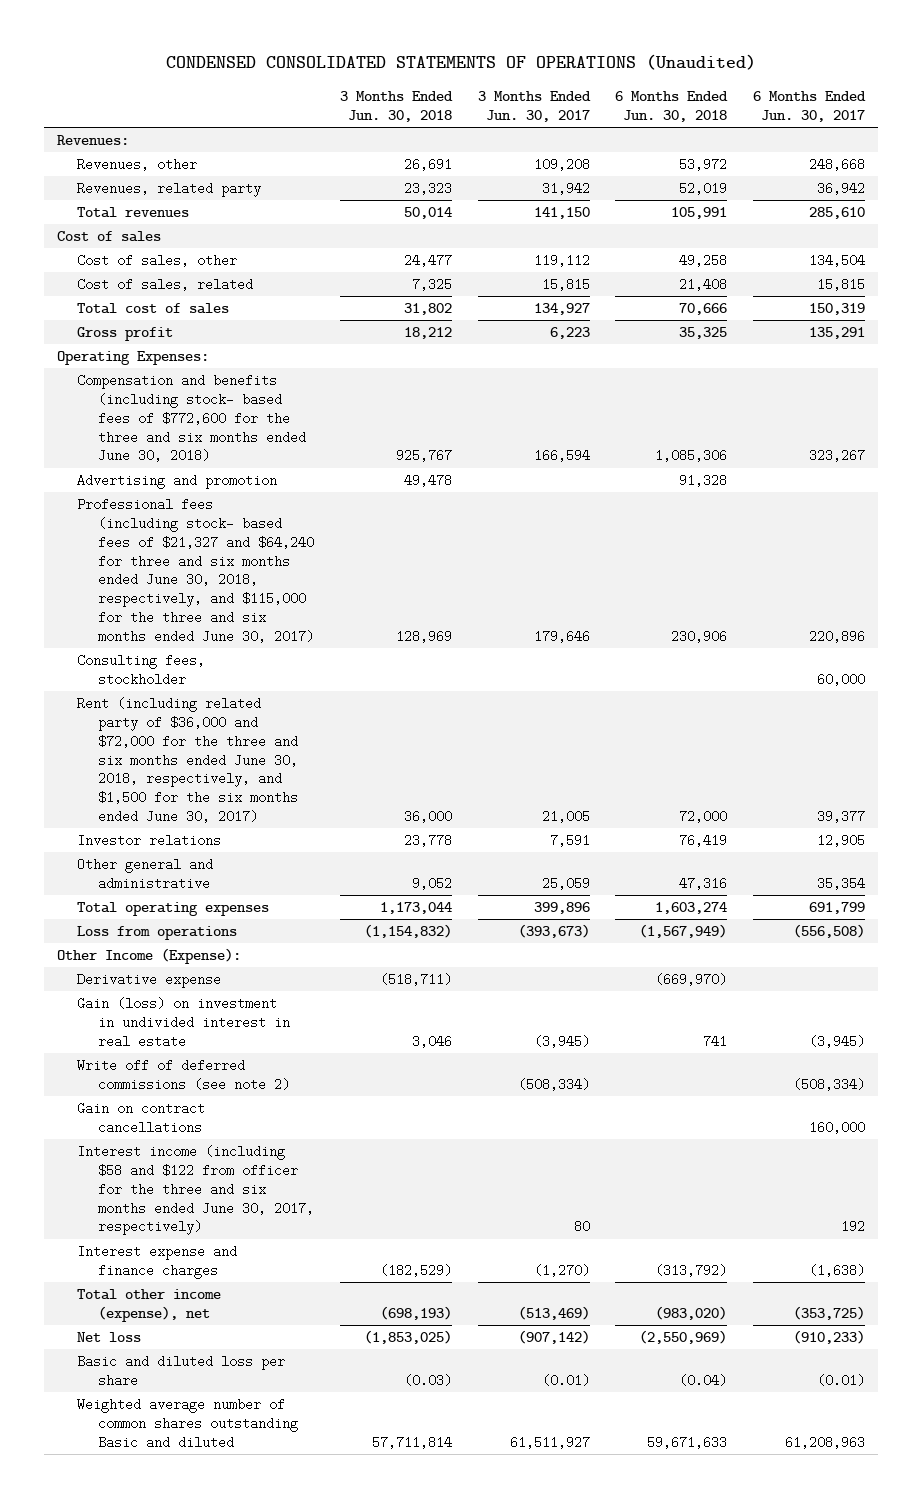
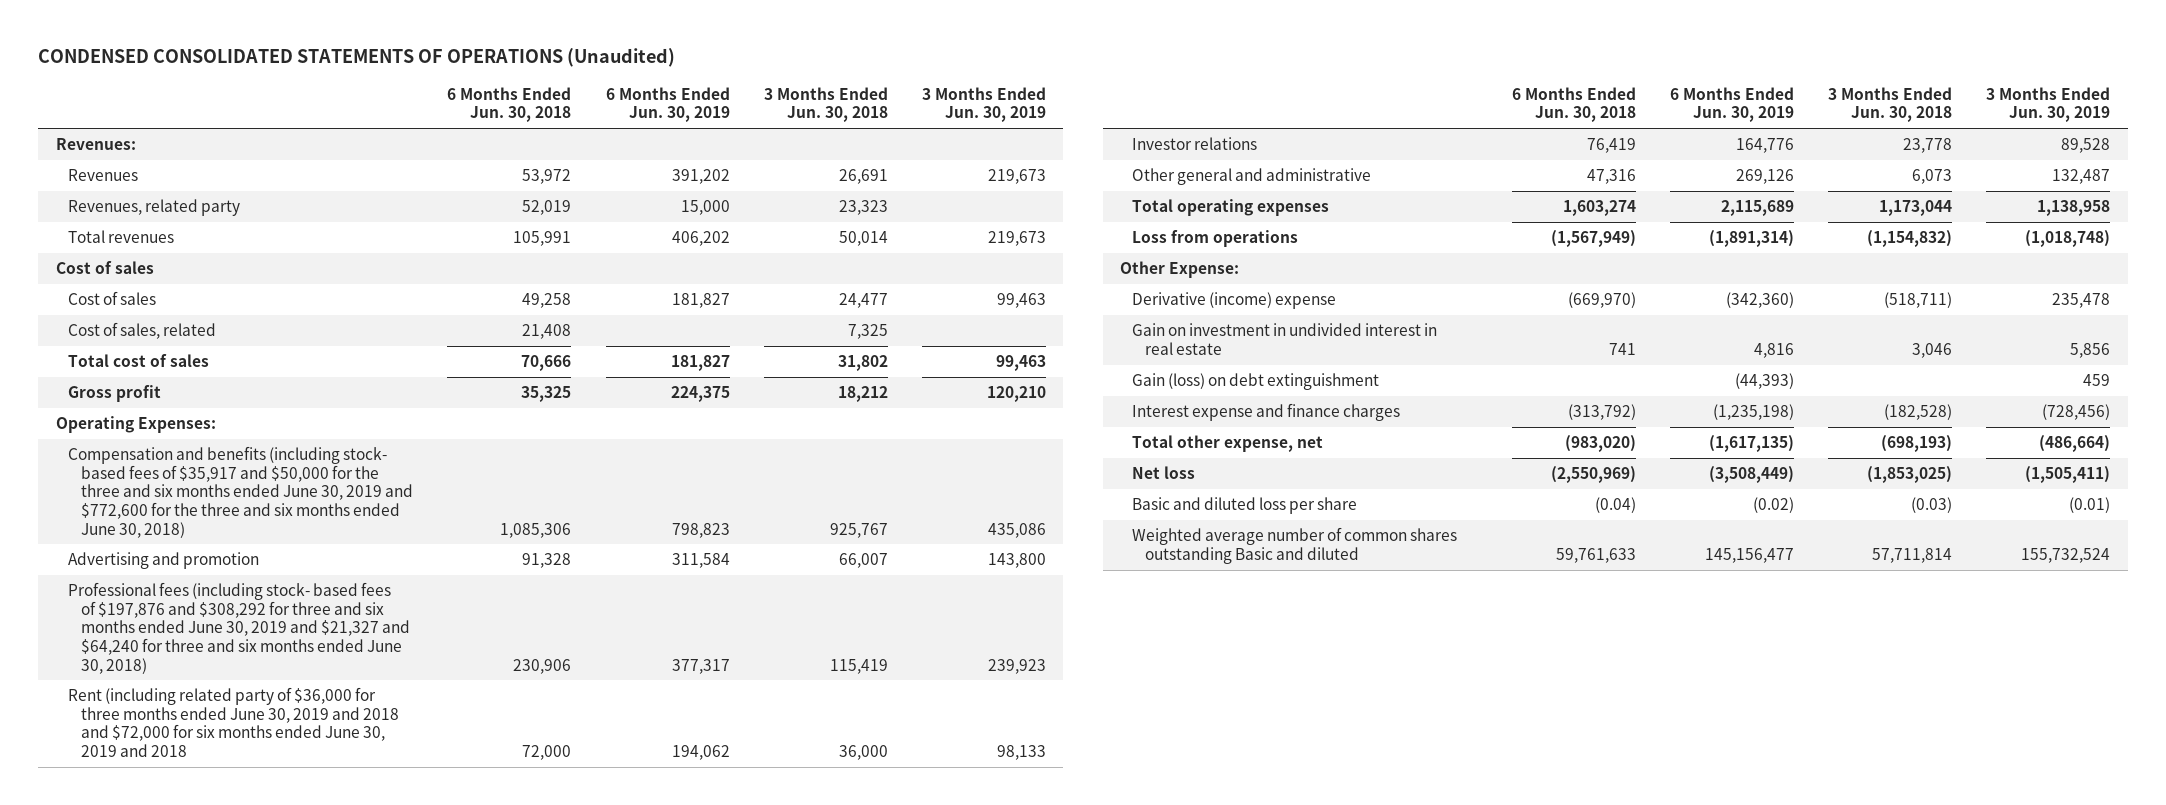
- | 3 Months Ended Jun. 30, 2018 | 3 Months Ended Jun. 30, 2017 | 6 Months Ended Jun. 30, 2018 | 6 Months Ended Jun. 30, 2017
+ | 6 Months Ended Jun. 30, 2018 | 6 Months Ended Jun. 30, 2019 | 3 Months Ended Jun. 30, 2018 | 3 Months Ended Jun. 30, 2019
- Revenues, other | 26,691 | 109,208 | 53,972 | 248,668
+ Revenues | 53,972 | 391,202 | 26,691 | 219,673
- Cost of sales, other | 24,477 | 119,112 | 49,258 | 134,504
+ Cost of sales | 49,258 | 181,827 | 24,477 | 99,463
- Compensation and benefits (including stock- based fees of $772,600 for the three and six months ended June 30, 2018) | 925,767 | 166,594 | 1,085,306 | 323,267
- Advertising and promotion | 49,478 | | 91,328 |
- Professional fees (including stock- based fees of $21,327 and $64,240 for three and six months ended June 30, 2018, respectively, and $115,000 for the three and six months ended June 30, 2017) | 128,969 | 179,646 | 230,906 | 220,896
- Consulting fees, stockholder | | | | 60,000
- Rent (including related party of $36,000 and $72,000 for the three and six months ended June 30, 2018, respectively, and $1,500 for the six months ended June 30, 2017) | 36,000 | 21,005 | 72,000 | 39,377
+ Compensation and benefits (including stock- based fees of $35,917 and $50,000 for the three and six months ended June 30, 2019 and $772,600 for the three and six months ended June 30, 2018) | 1,085,306 | 798,823 | 925,767 | 435,086
+ Advertising and promotion | 91,328 | 311,584 | 66,007 | 143,800
+ Professional fees (including stock- based fees of $197,876 and $308,292 for three and six months ended June 30, 2019 and $21,327 and $64,240 for three and six months ended June 30, 2018) | 230,906 | 377,317 | 115,419 | 239,923
+ Rent (including related party of $36,000 for three months ended June 30, 2019 and 2018 and $72,000 for six months ended June 30, 2019 and 2018 | 72,000 | 194,062 | 36,000 | 98,133
- Other general and administrative | 9,052 | 25,059 | 47,316 | 35,354
+ Other general and administrative | 47,316 | 269,126 | 6,073 | 132,487
- Other Income (Expense):
- Derivative expense | (518,711) | | (669,970) |
- Gain (loss) on investment in undivided interest in real estate | 3,046 | (3,945) | 741 | (3,945)
- Write off of deferred commissions (see note 2) | | (508,334) | | (508,334)
- Gain on contract cancellations | | | | 160,000
- Interest income (including $58 and $122 from officer for the three and six months ended June 30, 2017, respectively) | | 80 | | 192
- Interest expense and finance charges | (182,529) | (1,270) | (313,792) | (1,638)
- Total other income (expense), net | (698,193) | (513,469) | (983,020) | (353,725)
+ Other Expense:
+ Derivative (income) expense | (669,970) | (342,360) | (518,711) | 235,478
+ Gain on investment in undivided interest in real estate | 741 | 4,816 | 3,046 | 5,856
+ Gain (loss) on debt extinguishment | | (44,393) | | 459
+ Interest expense and finance charges | (313,792) | (1,235,198) | (182,528) | (728,456)
+ Total other expense, net | (983,020) | (1,617,135) | (698,193) | (486,664)
- Weighted average number of common shares outstanding Basic and diluted | 57,711,814 | 61,511,927 | 59,671,633 | 61,208,963
+ Weighted average number of common shares outstanding Basic and diluted | 59,761,633 | 145,156,477 | 57,711,814 | 155,732,524

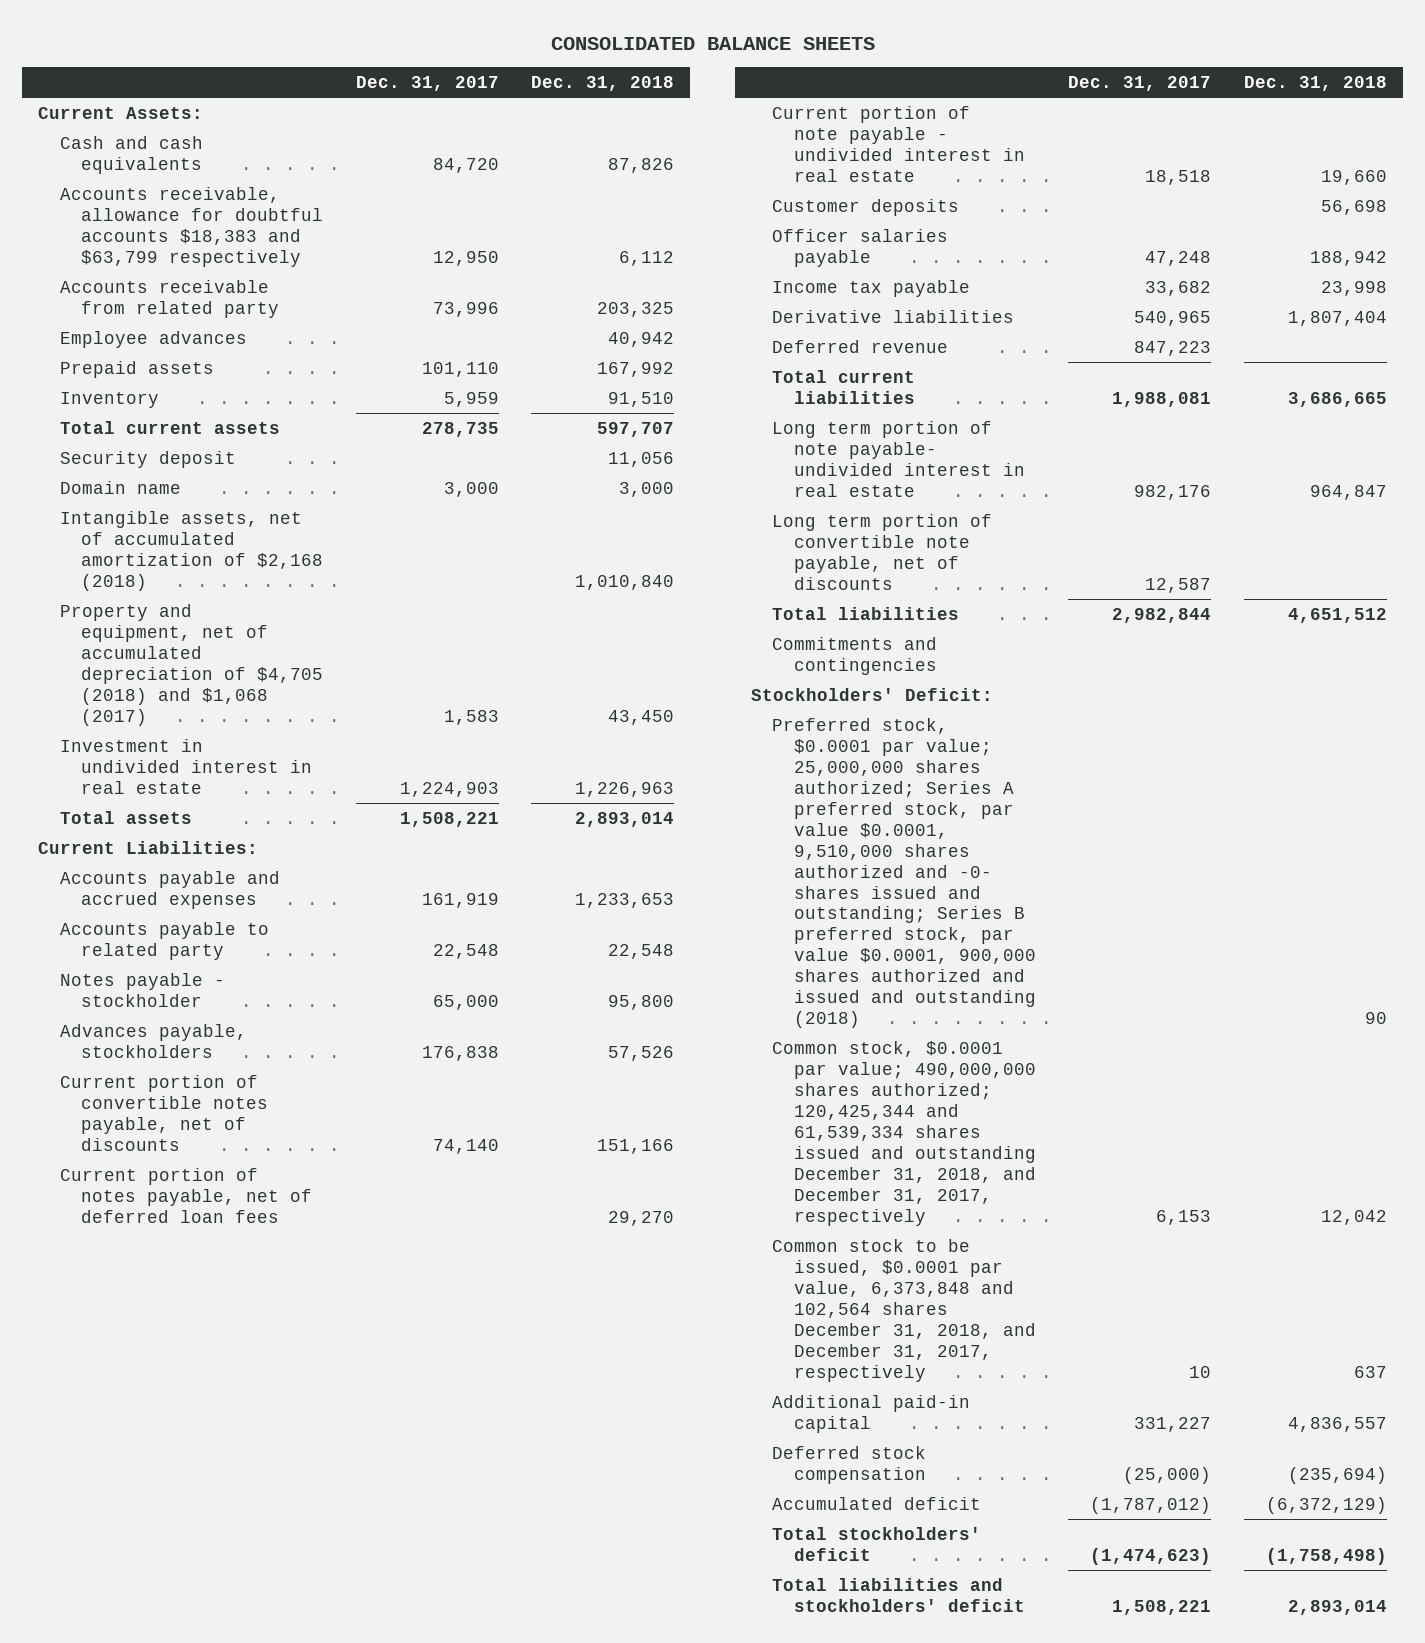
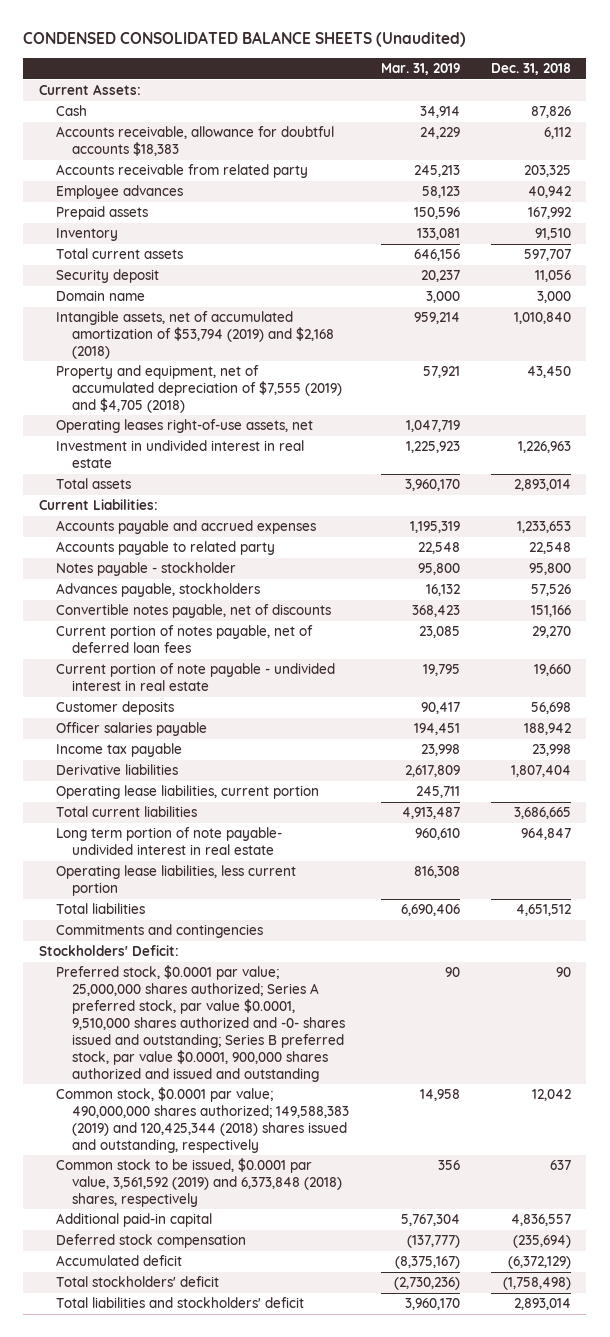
- CONSOLIDATED BALANCE SHEETS
+ CONDENSED CONSOLIDATED BALANCE SHEETS (Unaudited)
- | Dec. 31, 2017 | Dec. 31, 2018
+ | Mar. 31, 2019 | Dec. 31, 2018
- Cash and cash equivalents | 84,720 | 87,826
- Accounts receivable, allowance for doubtful accounts $18,383 and $63,799 respectively | 12,950 | 6,112
+ Cash | 34,914 | 87,826
+ Accounts receivable, allowance for doubtful accounts $18,383 | 24,229 | 6,112
- Intangible assets, net of accumulated amortization of $2,168 (2018) | | 1,010,840
- Property and equipment, net of accumulated depreciation of $4,705 (2018) and $1,068 (2017) | 1,583 | 43,450
+ Intangible assets, net of accumulated amortization of $53,794 (2019) and $2,168 (2018) | 959,214 | 1,010,840
+ Property and equipment, net of accumulated depreciation of $7,555 (2019) and $4,705 (2018) | 57,921 | 43,450
+ Operating leases right-of-use assets, net | 1,047,719 |
- Current portion of convertible notes payable, net of discounts | 74,140 | 151,166
+ Convertible notes payable, net of discounts | 368,423 | 151,166
- Deferred revenue | 847,223 |
+ Operating lease liabilities, current portion | 245,711 |
- Long term portion of convertible note payable, net of discounts | 12,587 |
+ Operating lease liabilities, less current portion | 816,308 |
- Preferred stock, $0.0001 par value; 25,000,000 shares authorized; Series A preferred stock, par value $0.0001, 9,510,000 shares authorized and -0- shares issued and outstanding; Series B preferred stock, par value $0.0001, 900,000 shares authorized and issued and outstanding (2018) | | 90
- Common stock, $0.0001 par value; 490,000,000 shares authorized; 120,425,344 and 61,539,334 shares issued and outstanding December 31, 2018, and December 31, 2017, respectively | 6,153 | 12,042
- Common stock to be issued, $0.0001 par value, 6,373,848 and 102,564 shares December 31, 2018, and December 31, 2017, respectively | 10 | 637
+ Preferred stock, $0.0001 par value; 25,000,000 shares authorized; Series A preferred stock, par value $0.0001, 9,510,000 shares authorized and -0- shares issued and outstanding; Series B preferred stock, par value $0.0001, 900,000 shares authorized and issued and outstanding | 90 | 90
+ Common stock, $0.0001 par value; 490,000,000 shares authorized; 149,588,383 (2019) and 120,425,344 (2018) shares issued and outstanding, respectively | 14,958 | 12,042
+ Common stock to be issued, $0.0001 par value, 3,561,592 (2019) and 6,373,848 (2018) shares, respectively | 356 | 637

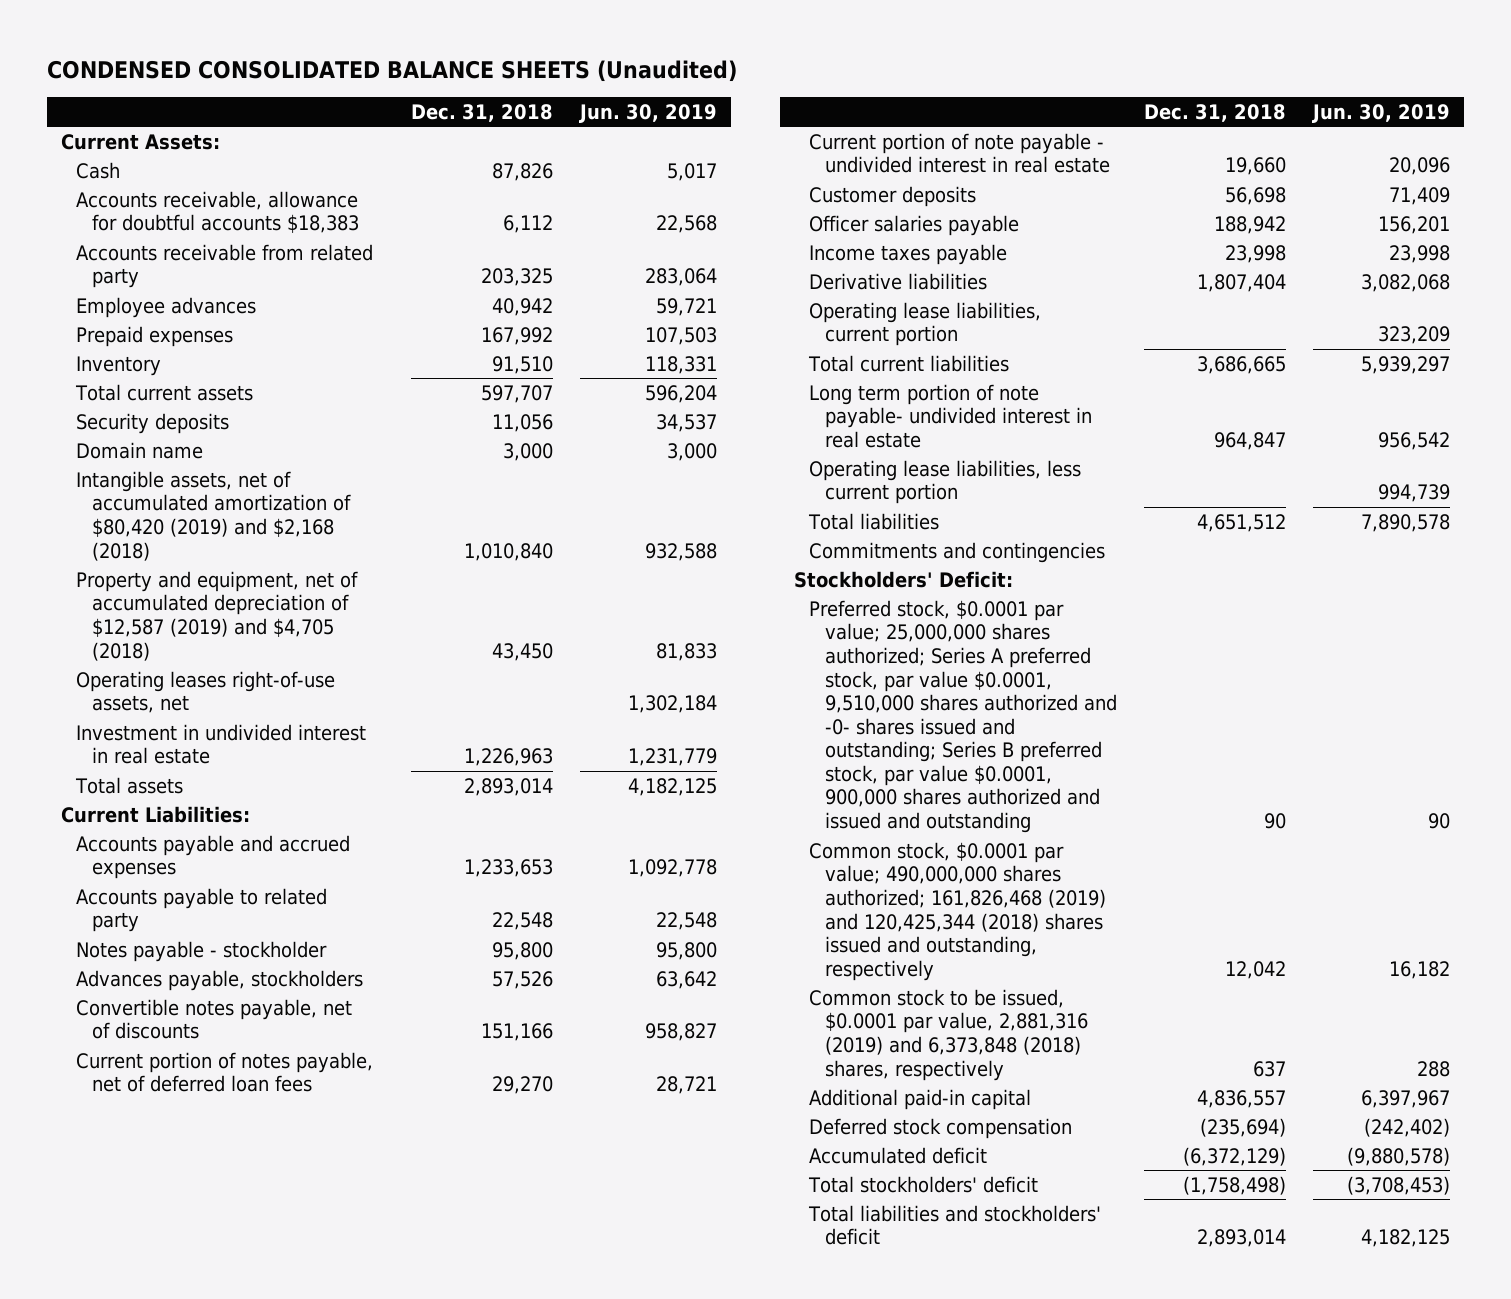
- | Mar. 31, 2019 | Dec. 31, 2018
+ | Dec. 31, 2018 | Jun. 30, 2019
- Prepaid assets | 150,596 | 167,992
+ Prepaid expenses | 167,992 | 107,503
- Security deposit | 20,237 | 11,056
+ Security deposits | 11,056 | 34,537
- Intangible assets, net of accumulated amortization of $53,794 (2019) and $2,168 (2018) | 959,214 | 1,010,840
- Property and equipment, net of accumulated depreciation of $7,555 (2019) and $4,705 (2018) | 57,921 | 43,450
+ Intangible assets, net of accumulated amortization of $80,420 (2019) and $2,168 (2018) | 1,010,840 | 932,588
+ Property and equipment, net of accumulated depreciation of $12,587 (2019) and $4,705 (2018) | 43,450 | 81,833
- Income tax payable | 23,998 | 23,998
+ Income taxes payable | 23,998 | 23,998
- Common stock, $0.0001 par value; 490,000,000 shares authorized; 149,588,383 (2019) and 120,425,344 (2018) shares issued and outstanding, respectively | 14,958 | 12,042
- Common stock to be issued, $0.0001 par value, 3,561,592 (2019) and 6,373,848 (2018) shares, respectively | 356 | 637
+ Common stock, $0.0001 par value; 490,000,000 shares authorized; 161,826,468 (2019) and 120,425,344 (2018) shares issued and outstanding, respectively | 12,042 | 16,182
+ Common stock to be issued, $0.0001 par value, 2,881,316 (2019) and 6,373,848 (2018) shares, respectively | 637 | 288

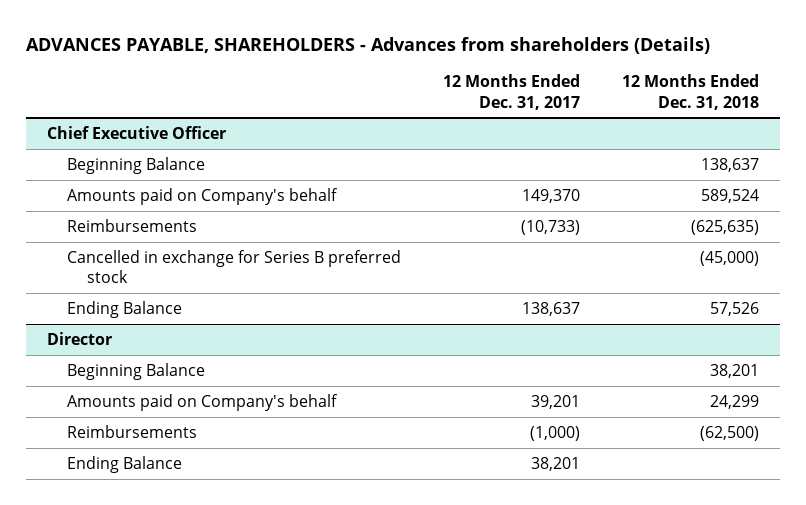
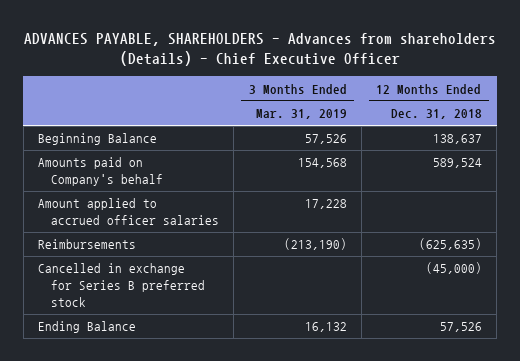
- ADVANCES PAYABLE, SHAREHOLDERS - Advances from shareholders (Details)
+ ADVANCES PAYABLE, SHAREHOLDERS - Advances from shareholders (Details) - Chief Executive Officer
- | 12 Months Ended Dec. 31, 2017 | 12 Months Ended Dec. 31, 2018
+ | 3 Months Ended Mar. 31, 2019 | 12 Months Ended Dec. 31, 2018
- Chief Executive Officer
+ Amount applied to accrued officer salaries | 17,228 |
- Director
- Beginning Balance | | 38,201
- Amounts paid on Company's behalf | 39,201 | 24,299
- Reimbursements | (1,000) | (62,500)
- Ending Balance | 38,201 |

